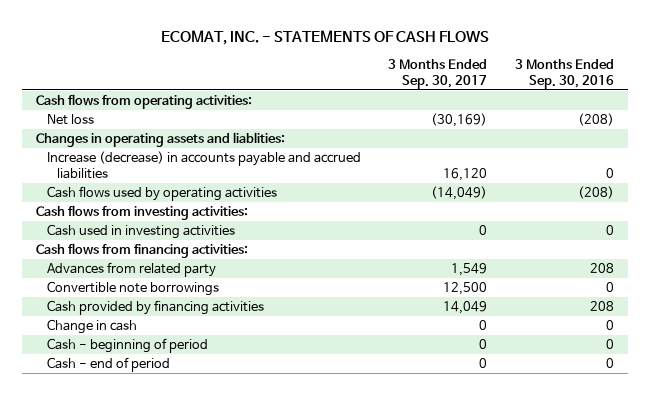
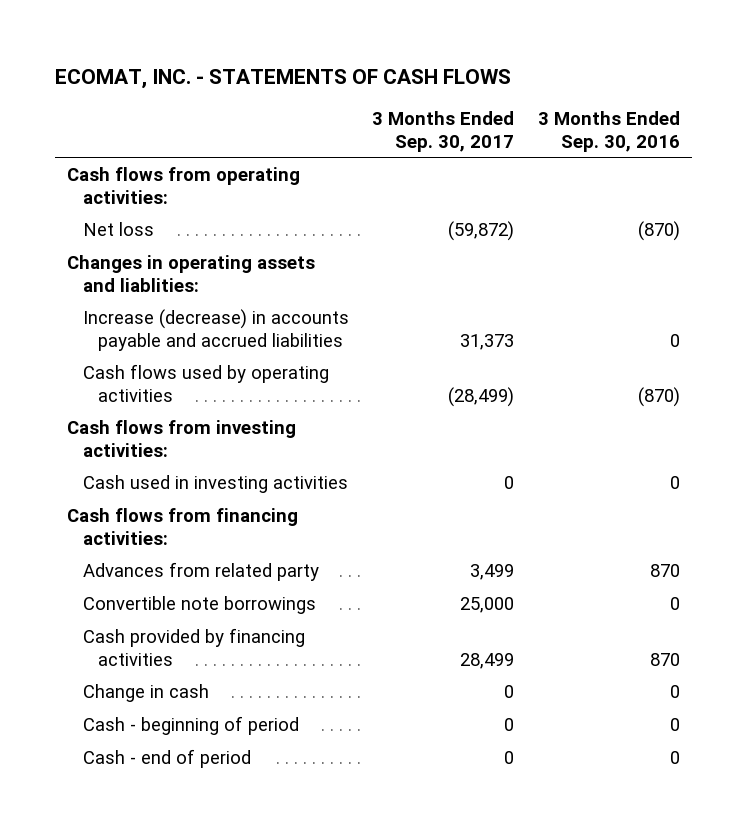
- Net loss | (30,169) | (208)
+ Net loss | (59,872) | (870)
- Increase (decrease) in accounts payable and accrued liabilities | 16,120 | 0
- Cash flows used by operating activities | (14,049) | (208)
+ Increase (decrease) in accounts payable and accrued liabilities | 31,373 | 0
+ Cash flows used by operating activities | (28,499) | (870)
- Advances from related party | 1,549 | 208
- Convertible note borrowings | 12,500 | 0
- Cash provided by financing activities | 14,049 | 208
+ Advances from related party | 3,499 | 870
+ Convertible note borrowings | 25,000 | 0
+ Cash provided by financing activities | 28,499 | 870

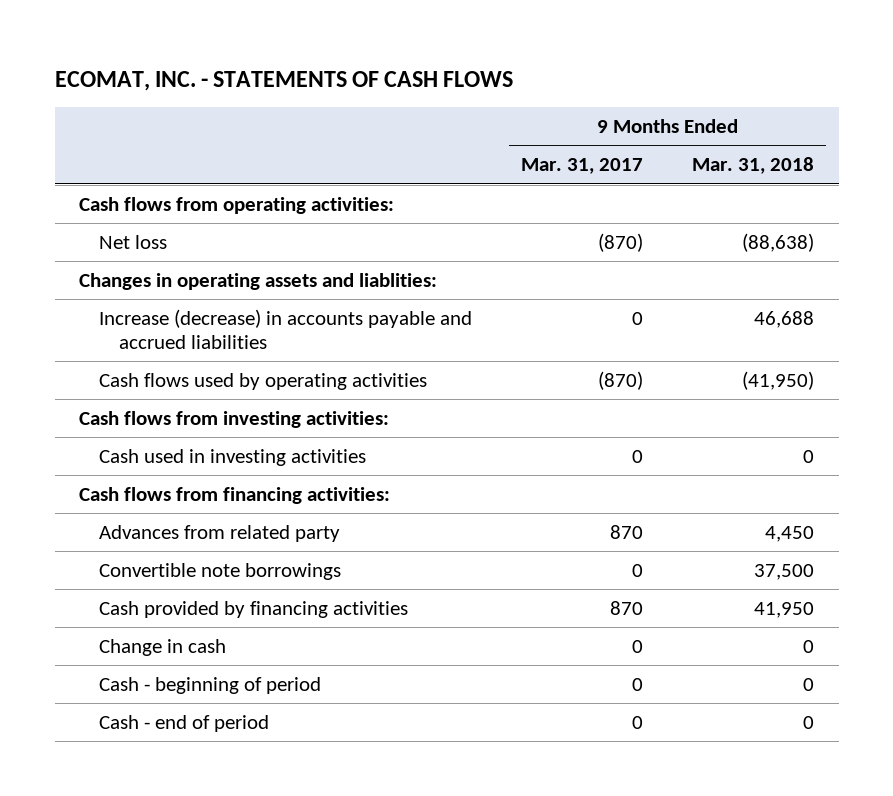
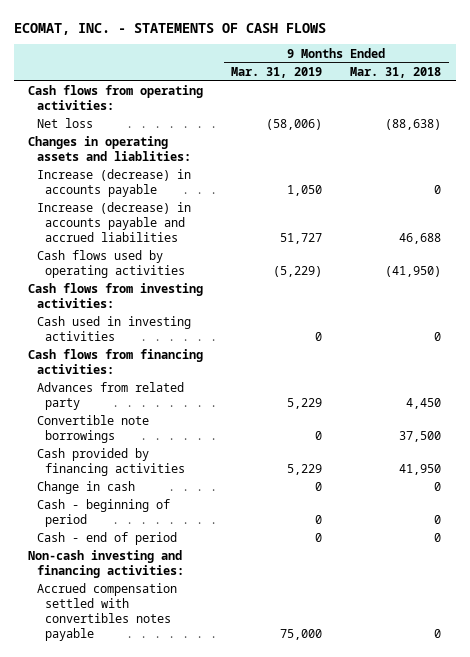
- | 9 Months Ended Mar. 31, 2017 | 9 Months Ended Mar. 31, 2018
+ | 9 Months Ended Mar. 31, 2019 | 9 Months Ended Mar. 31, 2018
+ Increase (decrease) in accounts payable | 1,050 | 0
+ Non-cash investing and financing activities:
+ Accrued compensation settled with convertibles notes payable | 75,000 | 0

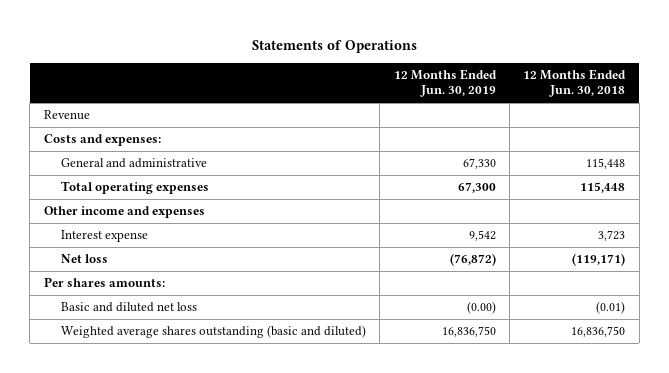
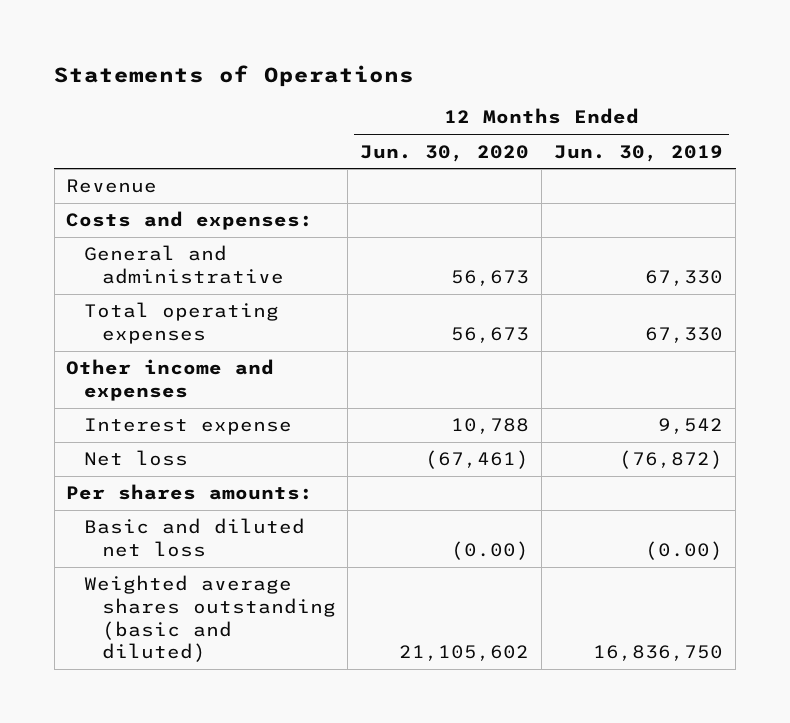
- | 12 Months Ended Jun. 30, 2019 | 12 Months Ended Jun. 30, 2018
+ | 12 Months Ended Jun. 30, 2020 | 12 Months Ended Jun. 30, 2019
- Total operating expenses | 67,300 | 115,448
+ Total operating expenses | 56,673 | 67,330

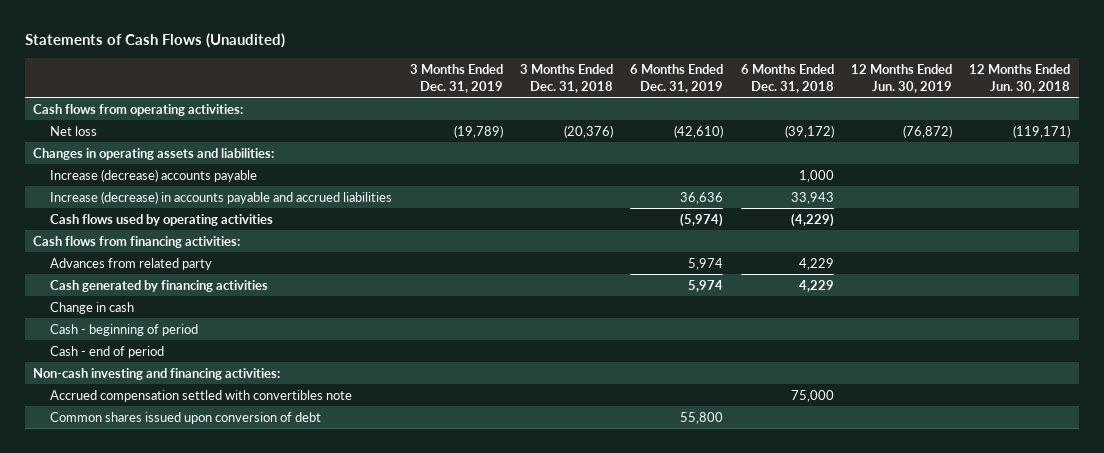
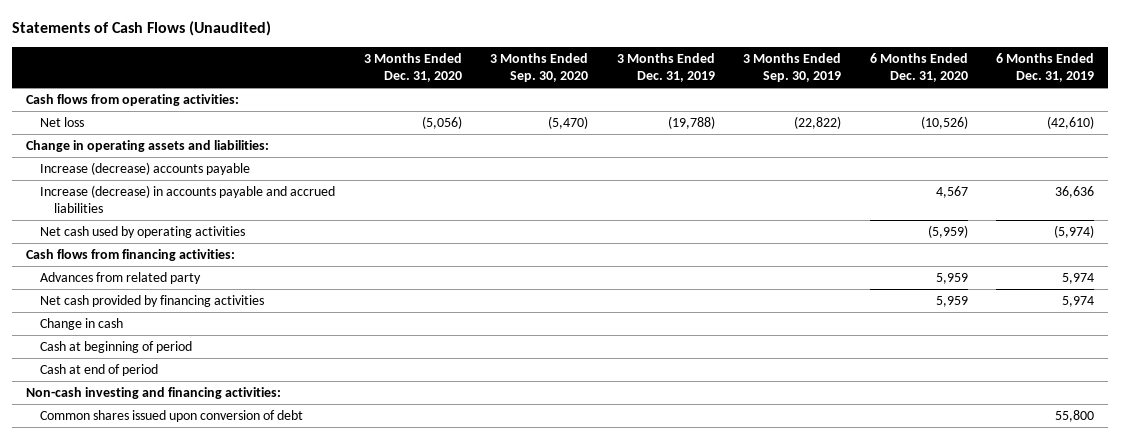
- | 3 Months Ended Dec. 31, 2019 | 3 Months Ended Dec. 31, 2018 | 6 Months Ended Dec. 31, 2019 | 6 Months Ended Dec. 31, 2018 | 12 Months Ended Jun. 30, 2019 | 12 Months Ended Jun. 30, 2018
+ | 3 Months Ended Dec. 31, 2020 | 3 Months Ended Sep. 30, 2020 | 3 Months Ended Dec. 31, 2019 | 3 Months Ended Sep. 30, 2019 | 6 Months Ended Dec. 31, 2020 | 6 Months Ended Dec. 31, 2019
- Net loss | (19,789) | (20,376) | (42,610) | (39,172) | (76,872) | (119,171)
- Changes in operating assets and liabilities:
+ Net loss | (5,056) | (5,470) | (19,788) | (22,822) | (10,526) | (42,610)
+ Change in operating assets and liabilities:
- Cash flows used by operating activities | | | (5,974) | (4,229) | |
+ Net cash used by operating activities | | | | | (5,959) | (5,974)
- Cash generated by financing activities | | | 5,974 | 4,229 | |
+ Net cash provided by financing activities | | | | | 5,959 | 5,974
- Cash - beginning of period
- Cash - end of period
+ Cash at beginning of period
+ Cash at end of period
- Accrued compensation settled with convertibles note | | | | 75,000 | |

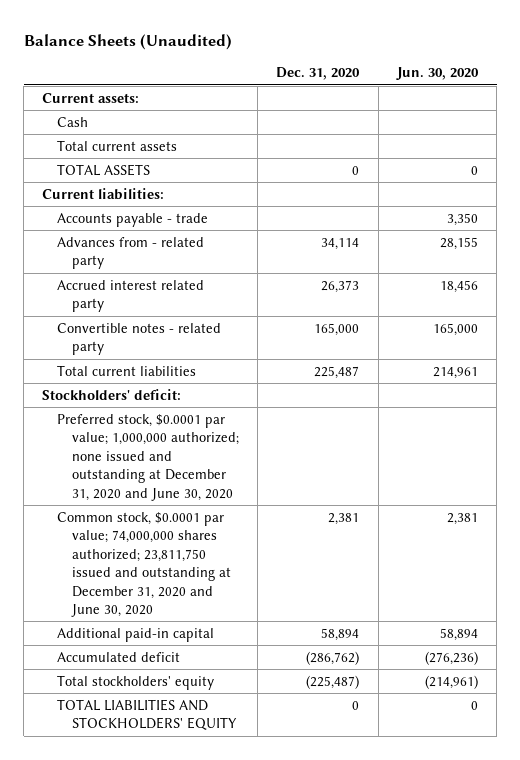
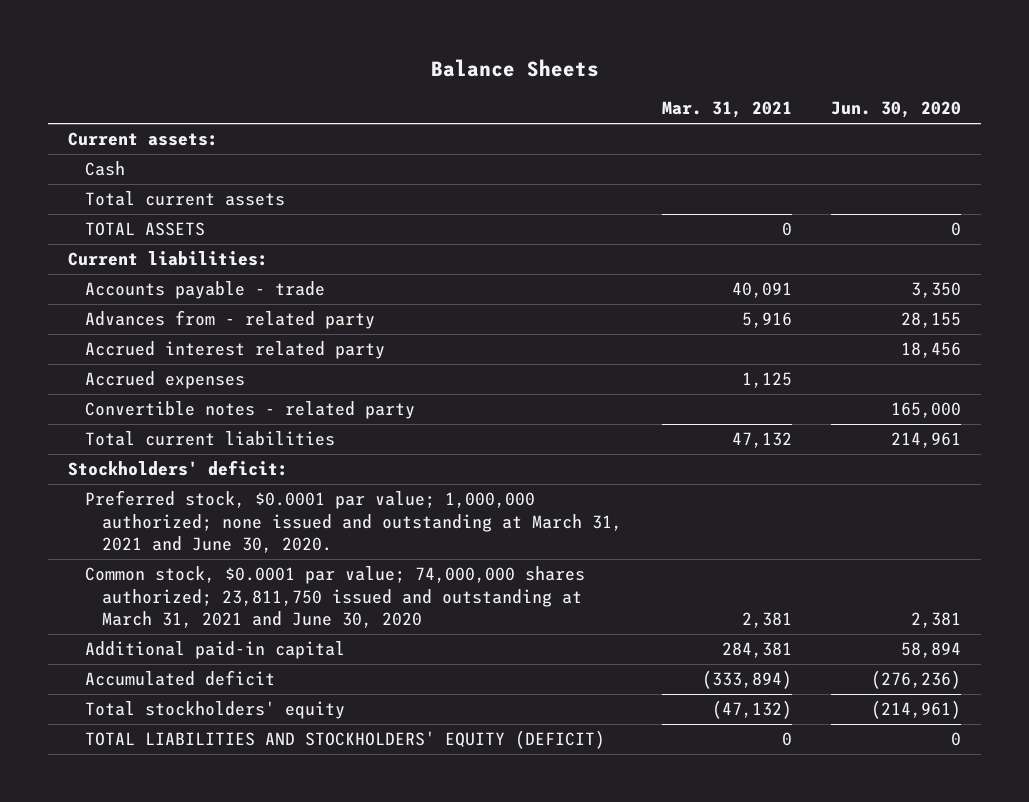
- Balance Sheets (Unaudited)
+ Balance Sheets
- | Dec. 31, 2020 | Jun. 30, 2020
+ | Mar. 31, 2021 | Jun. 30, 2020
+ Accrued expenses | 1,125 |
- Preferred stock, $0.0001 par value; 1,000,000 authorized; none issued and outstanding at December 31, 2020 and June 30, 2020
- Common stock, $0.0001 par value; 74,000,000 shares authorized; 23,811,750 issued and outstanding at December 31, 2020 and June 30, 2020 | 2,381 | 2,381
+ Preferred stock, $0.0001 par value; 1,000,000 authorized; none issued and outstanding at March 31, 2021 and June 30, 2020.
+ Common stock, $0.0001 par value; 74,000,000 shares authorized; 23,811,750 issued and outstanding at March 31, 2021 and June 30, 2020 | 2,381 | 2,381
- TOTAL LIABILITIES AND STOCKHOLDERS' EQUITY | 0 | 0
+ TOTAL LIABILITIES AND STOCKHOLDERS' EQUITY (DEFICIT) | 0 | 0

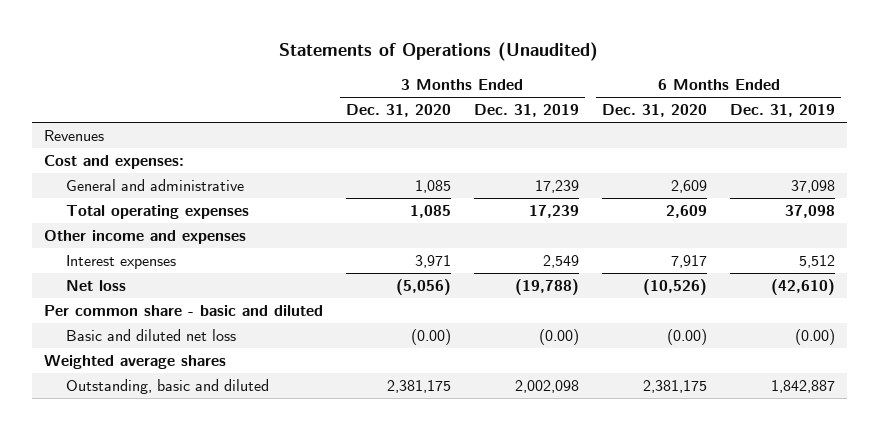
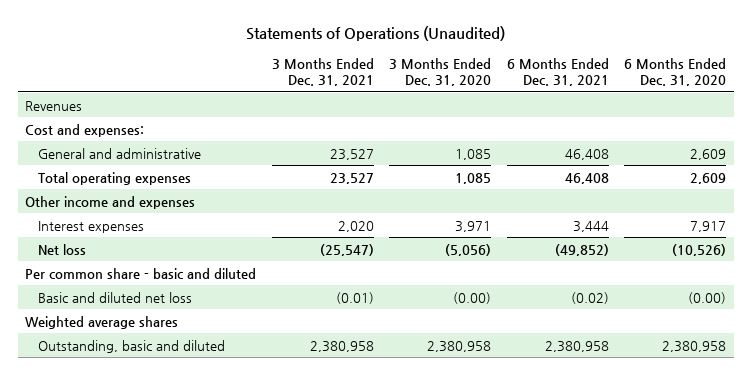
- | 3 Months Ended Dec. 31, 2020 | 3 Months Ended Dec. 31, 2019 | 6 Months Ended Dec. 31, 2020 | 6 Months Ended Dec. 31, 2019
+ | 3 Months Ended Dec. 31, 2021 | 3 Months Ended Dec. 31, 2020 | 6 Months Ended Dec. 31, 2021 | 6 Months Ended Dec. 31, 2020
- Outstanding, basic and diluted | 2,381,175 | 2,002,098 | 2,381,175 | 1,842,887
+ Outstanding, basic and diluted | 2,380,958 | 2,380,958 | 2,380,958 | 2,380,958

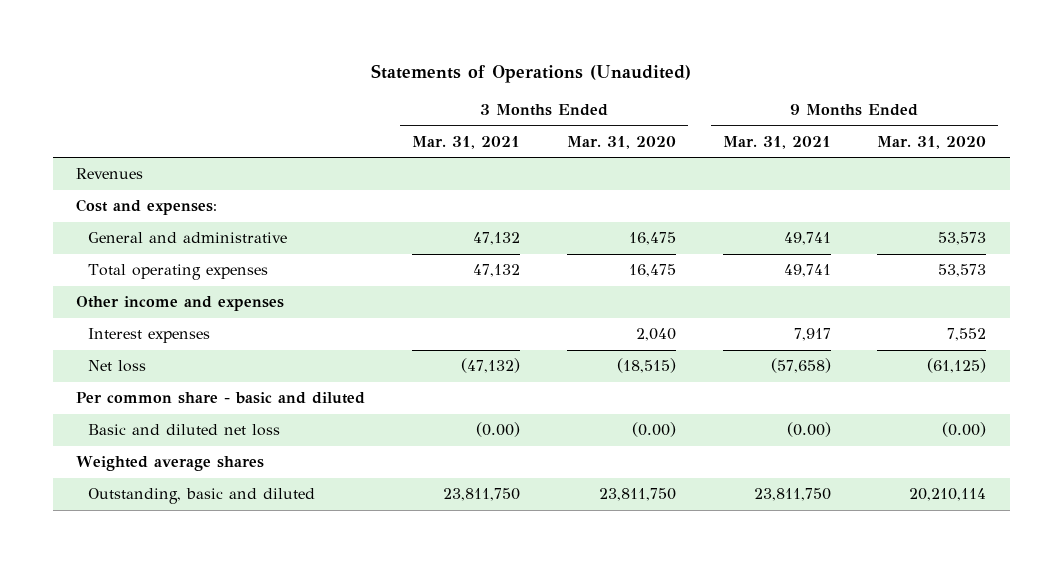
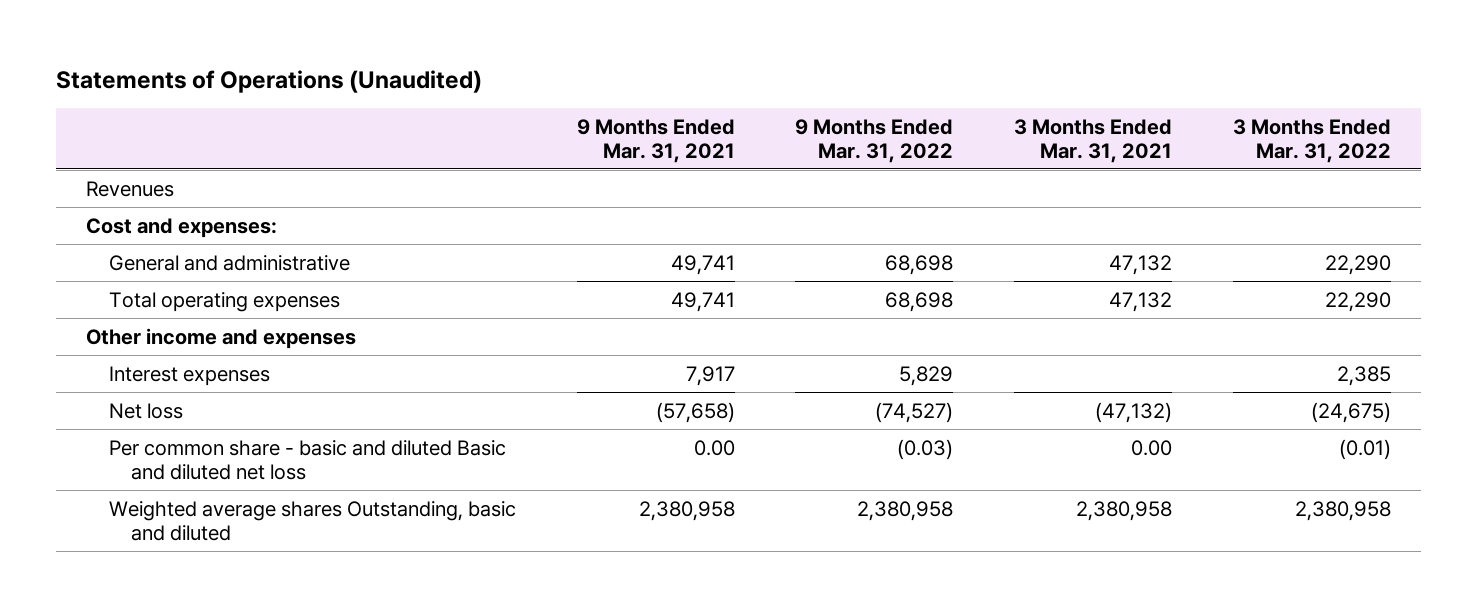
- | 3 Months Ended Mar. 31, 2021 | 3 Months Ended Mar. 31, 2020 | 9 Months Ended Mar. 31, 2021 | 9 Months Ended Mar. 31, 2020
+ | 9 Months Ended Mar. 31, 2021 | 9 Months Ended Mar. 31, 2022 | 3 Months Ended Mar. 31, 2021 | 3 Months Ended Mar. 31, 2022
- Per common share - basic and diluted
- Basic and diluted net loss | (0.00) | (0.00) | (0.00) | (0.00)
- Weighted average shares
- Outstanding, basic and diluted | 23,811,750 | 23,811,750 | 23,811,750 | 20,210,114
+ Per common share - basic and diluted Basic and diluted net loss | 0.00 | (0.03) | 0.00 | (0.01)
+ Weighted average shares Outstanding, basic and diluted | 2,380,958 | 2,380,958 | 2,380,958 | 2,380,958

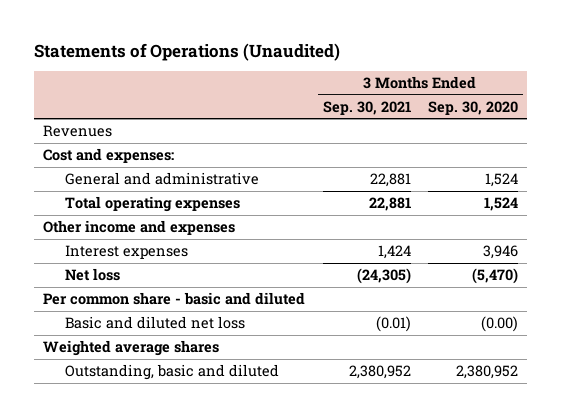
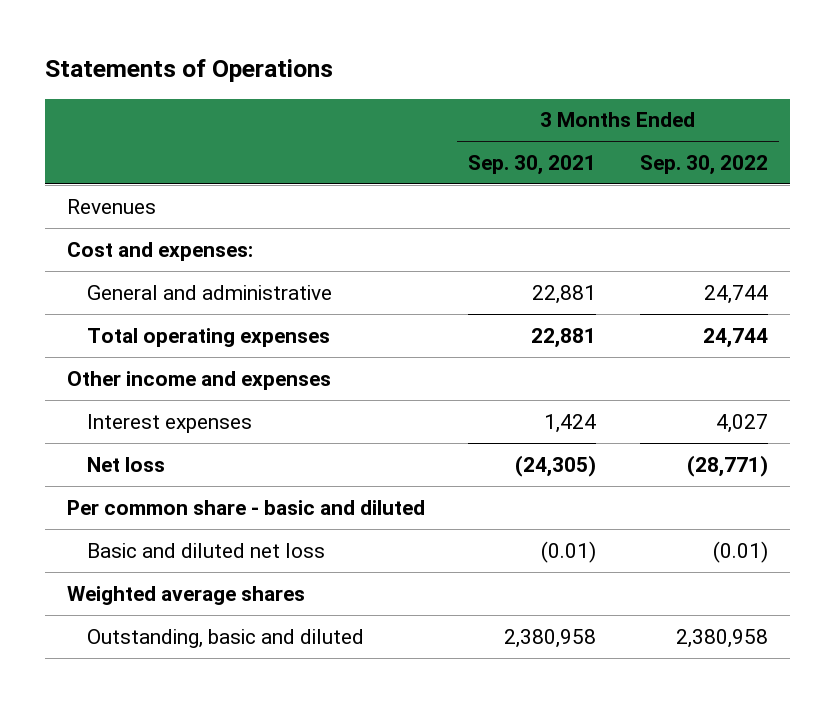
- Statements of Operations (Unaudited)
+ Statements of Operations
- | 3 Months Ended Sep. 30, 2021 | 3 Months Ended Sep. 30, 2020
+ | 3 Months Ended Sep. 30, 2021 | 3 Months Ended Sep. 30, 2022
- Outstanding, basic and diluted | 2,380,952 | 2,380,952
+ Outstanding, basic and diluted | 2,380,958 | 2,380,958

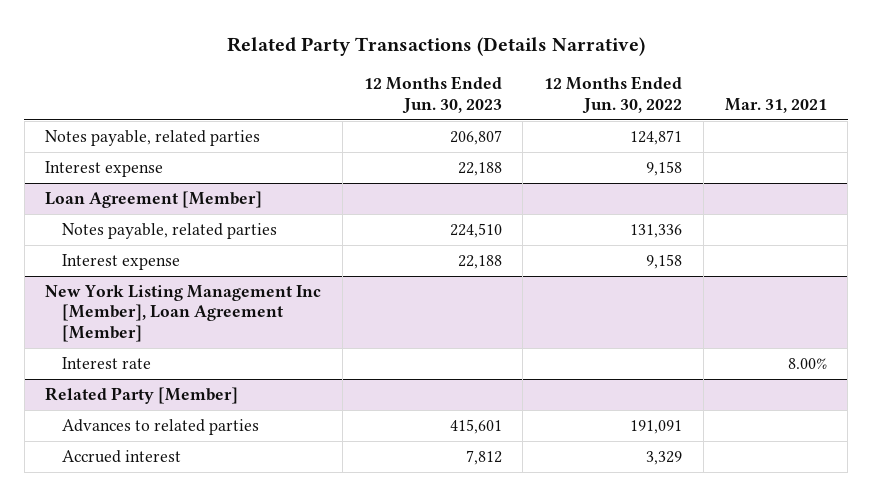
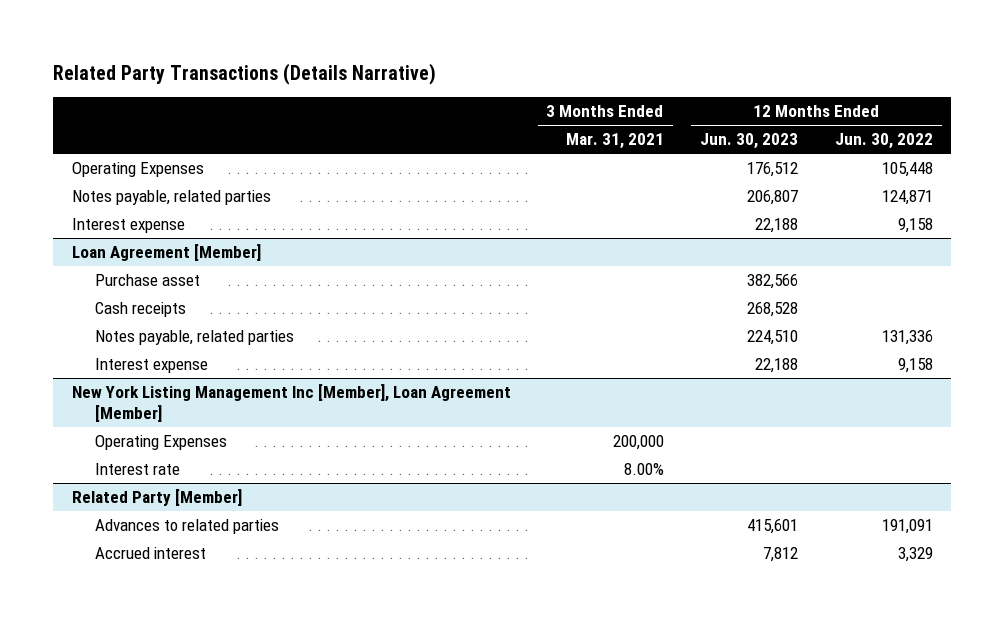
- | 12 Months Ended Jun. 30, 2023 | 12 Months Ended Jun. 30, 2022 | Mar. 31, 2021
+ | 3 Months Ended Mar. 31, 2021 | 12 Months Ended Jun. 30, 2023 | 12 Months Ended Jun. 30, 2022
+ Operating Expenses | | 176,512 | 105,448
@ Loan Agreement [Member]
+ Purchase asset | | 382,566 |
+ Cash receipts | | 268,528 |
@ New York Listing Management Inc [Member], Loan Agreement [Member]
+ Operating Expenses | 200,000 | |

